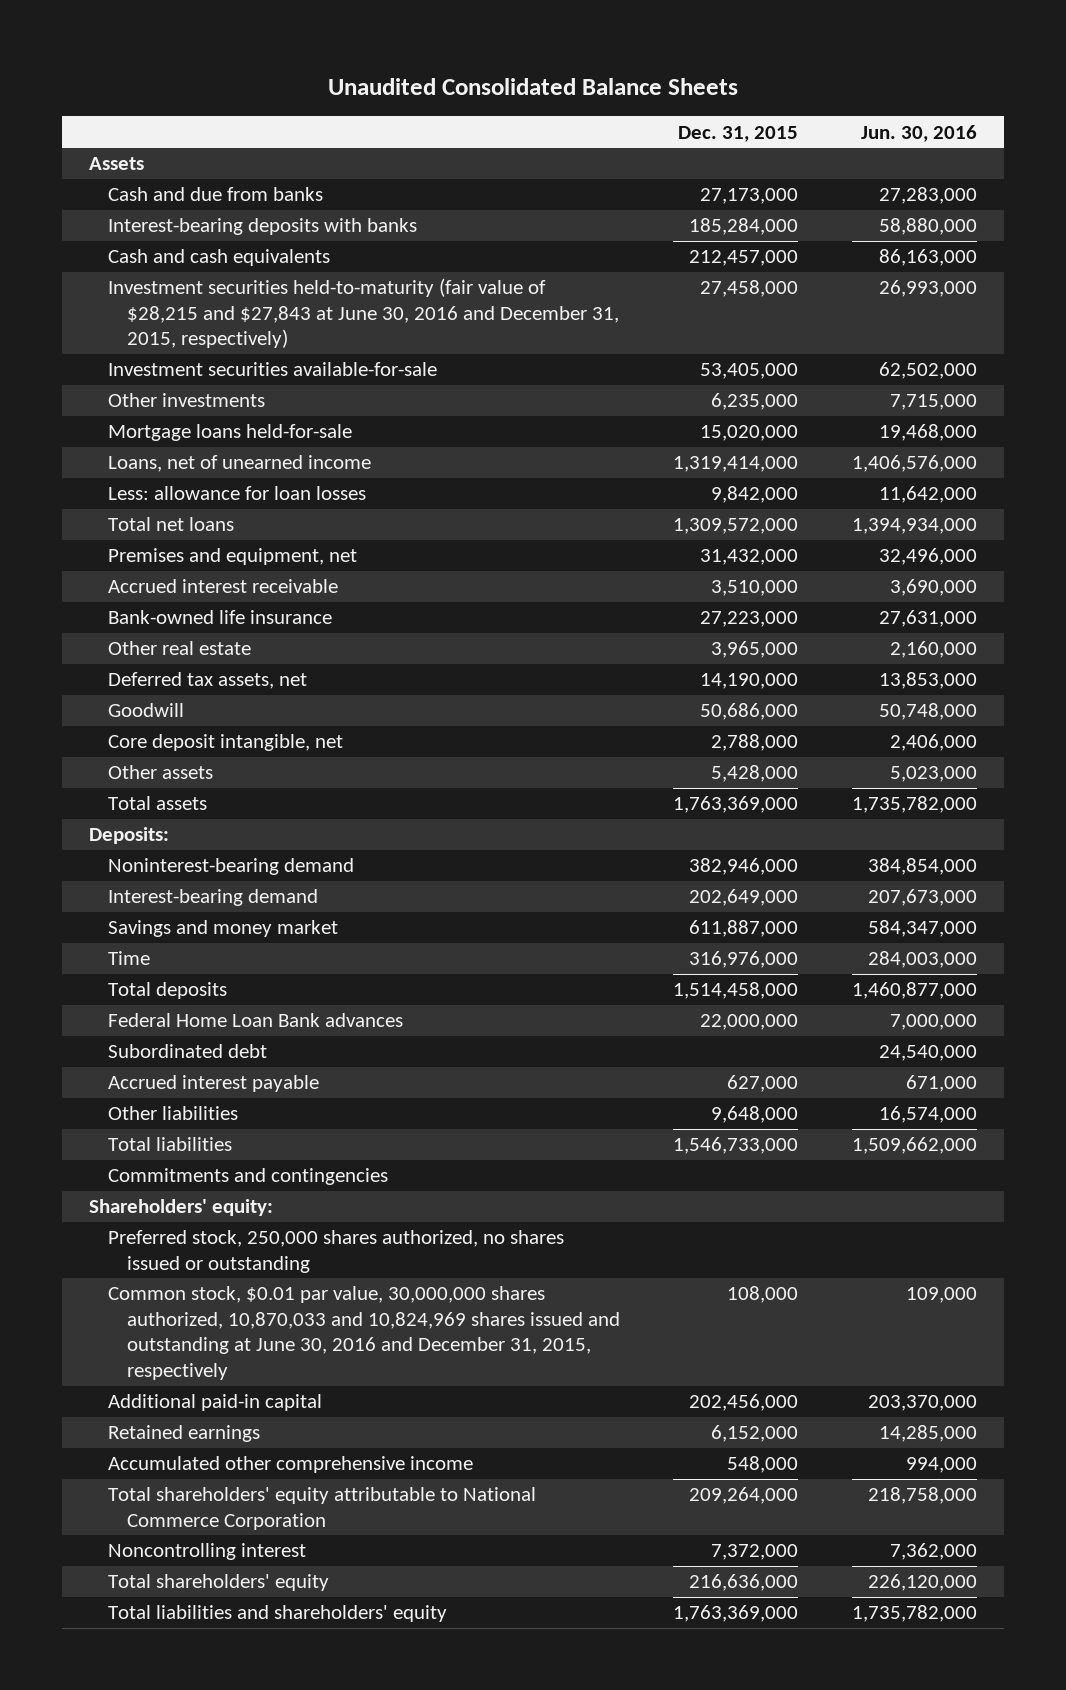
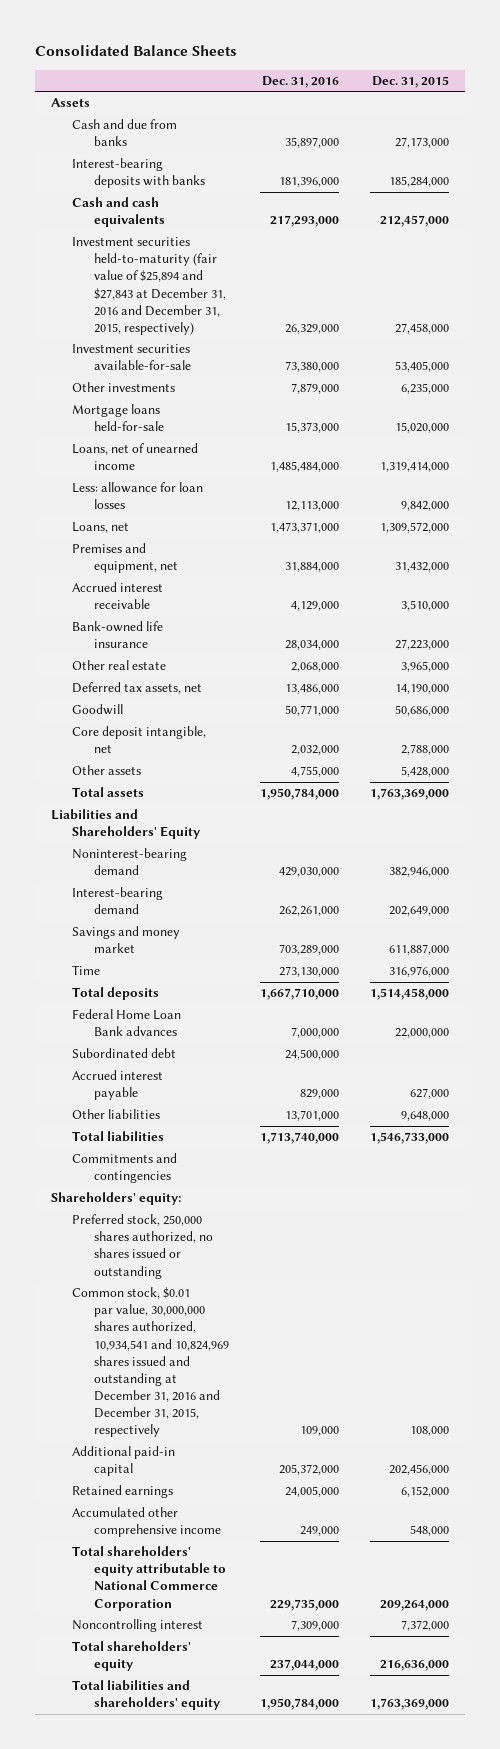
- Unaudited Consolidated Balance Sheets
+ Consolidated Balance Sheets
- | Dec. 31, 2015 | Jun. 30, 2016
+ | Dec. 31, 2016 | Dec. 31, 2015
- Investment securities held-to-maturity (fair value of $28,215 and $27,843 at June 30, 2016 and December 31, 2015, respectively) | 27,458,000 | 26,993,000
+ Investment securities held-to-maturity (fair value of $25,894 and $27,843 at December 31, 2016 and December 31, 2015, respectively) | 26,329,000 | 27,458,000
- Total net loans | 1,309,572,000 | 1,394,934,000
+ Loans, net | 1,473,371,000 | 1,309,572,000
- Deposits:
+ Liabilities and Shareholders' Equity
- Common stock, $0.01 par value, 30,000,000 shares authorized, 10,870,033 and 10,824,969 shares issued and outstanding at June 30, 2016 and December 31, 2015, respectively | 108,000 | 109,000
+ Common stock, $0.01 par value, 30,000,000 shares authorized, 10,934,541 and 10,824,969 shares issued and outstanding at December 31, 2016 and December 31, 2015, respectively | 109,000 | 108,000

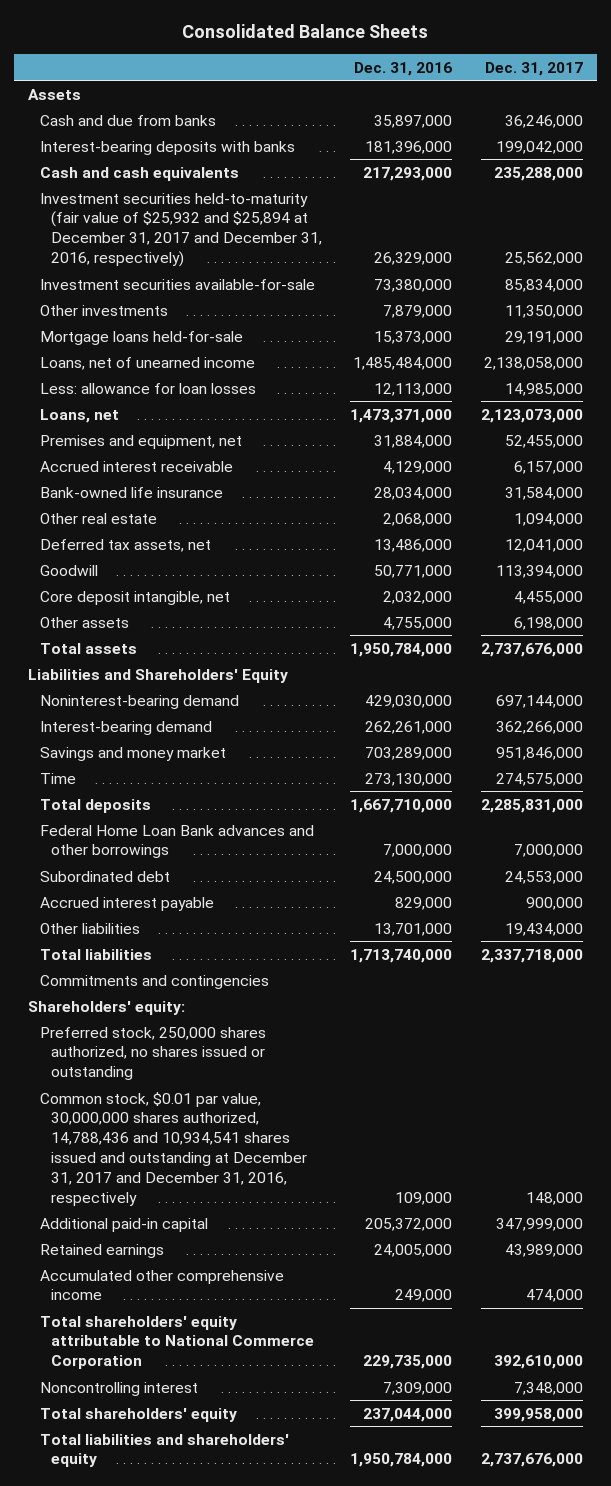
- | Dec. 31, 2016 | Dec. 31, 2015
+ | Dec. 31, 2016 | Dec. 31, 2017
- Investment securities held-to-maturity (fair value of $25,894 and $27,843 at December 31, 2016 and December 31, 2015, respectively) | 26,329,000 | 27,458,000
+ Investment securities held-to-maturity (fair value of $25,932 and $25,894 at December 31, 2017 and December 31, 2016, respectively) | 26,329,000 | 25,562,000
- Federal Home Loan Bank advances | 7,000,000 | 22,000,000
+ Federal Home Loan Bank advances and other borrowings | 7,000,000 | 7,000,000
- Common stock, $0.01 par value, 30,000,000 shares authorized, 10,934,541 and 10,824,969 shares issued and outstanding at December 31, 2016 and December 31, 2015, respectively | 109,000 | 108,000
+ Common stock, $0.01 par value, 30,000,000 shares authorized, 14,788,436 and 10,934,541 shares issued and outstanding at December 31, 2017 and December 31, 2016, respectively | 109,000 | 148,000

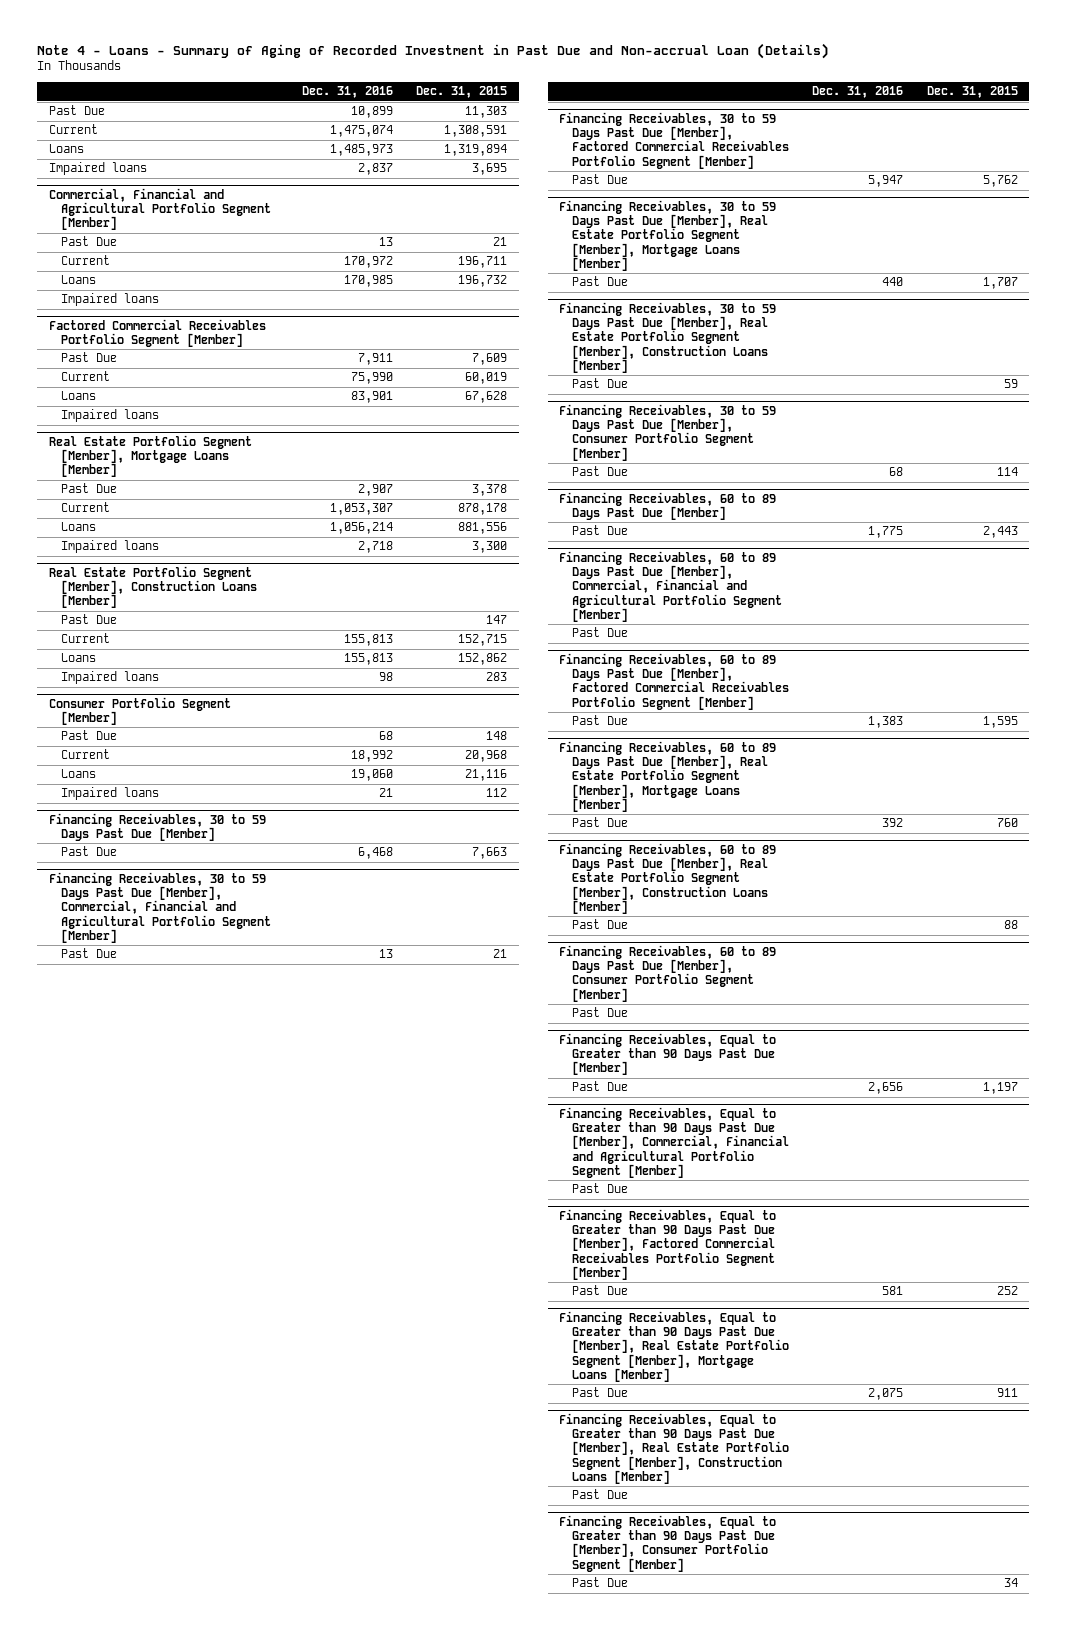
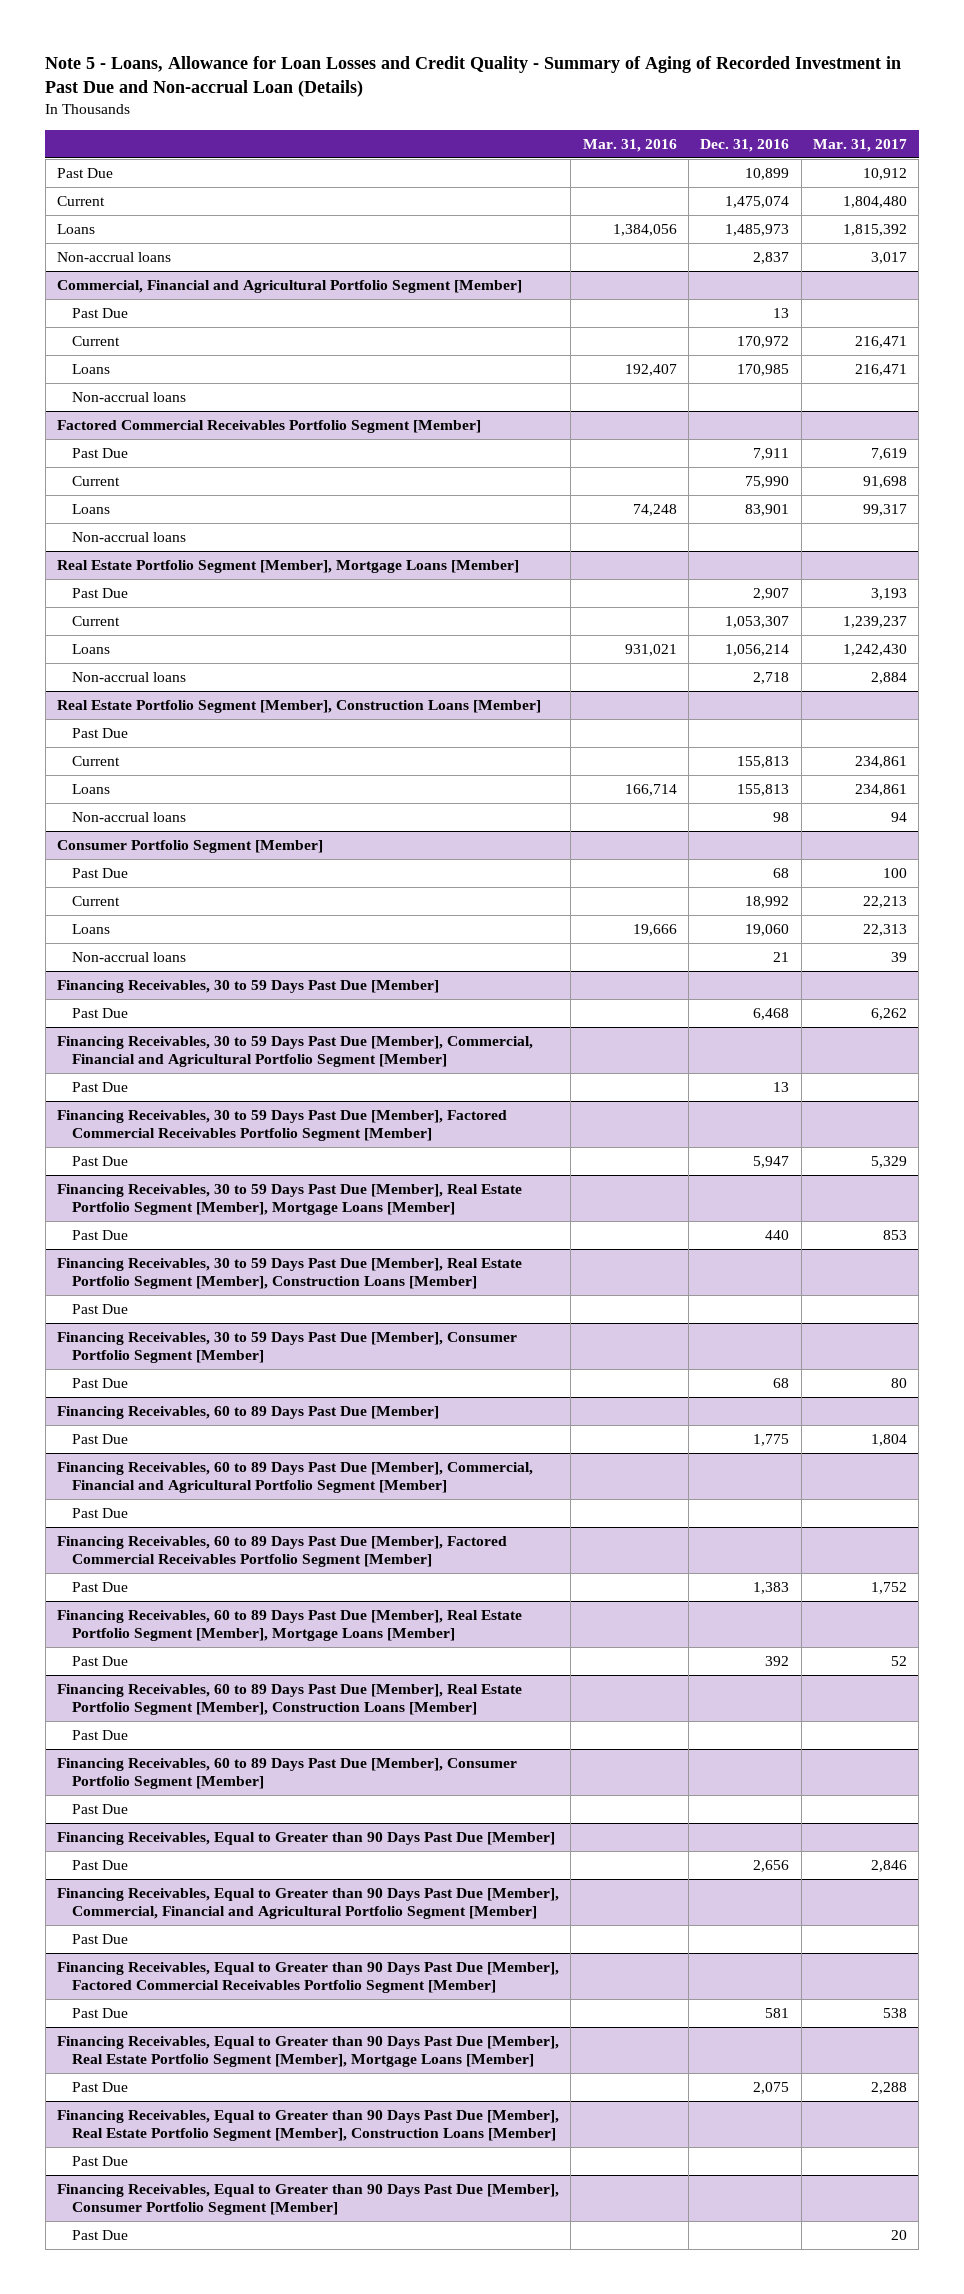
- Note 4 - Loans - Summary of Aging of Recorded Investment in Past Due and Non-accrual Loan (Details)
+ Note 5 - Loans, Allowance for Loan Losses and Credit Quality - Summary of Aging of Recorded Investment in Past Due and Non-accrual Loan (Details)
- | Dec. 31, 2016 | Dec. 31, 2015
+ | Mar. 31, 2016 | Dec. 31, 2016 | Mar. 31, 2017
- Impaired loans | 2,837 | 3,695
+ Non-accrual loans | | 2,837 | 3,017
@ Commercial, Financial and Agricultural Portfolio Segment [Member]
- Impaired loans
+ Non-accrual loans
@ Factored Commercial Receivables Portfolio Segment [Member]
- Impaired loans
+ Non-accrual loans
@ Real Estate Portfolio Segment [Member], Mortgage Loans [Member]
- Impaired loans | 2,718 | 3,300
+ Non-accrual loans | | 2,718 | 2,884
@ Real Estate Portfolio Segment [Member], Construction Loans [Member]
- Impaired loans | 98 | 283
+ Non-accrual loans | | 98 | 94
@ Consumer Portfolio Segment [Member]
- Impaired loans | 21 | 112
+ Non-accrual loans | | 21 | 39

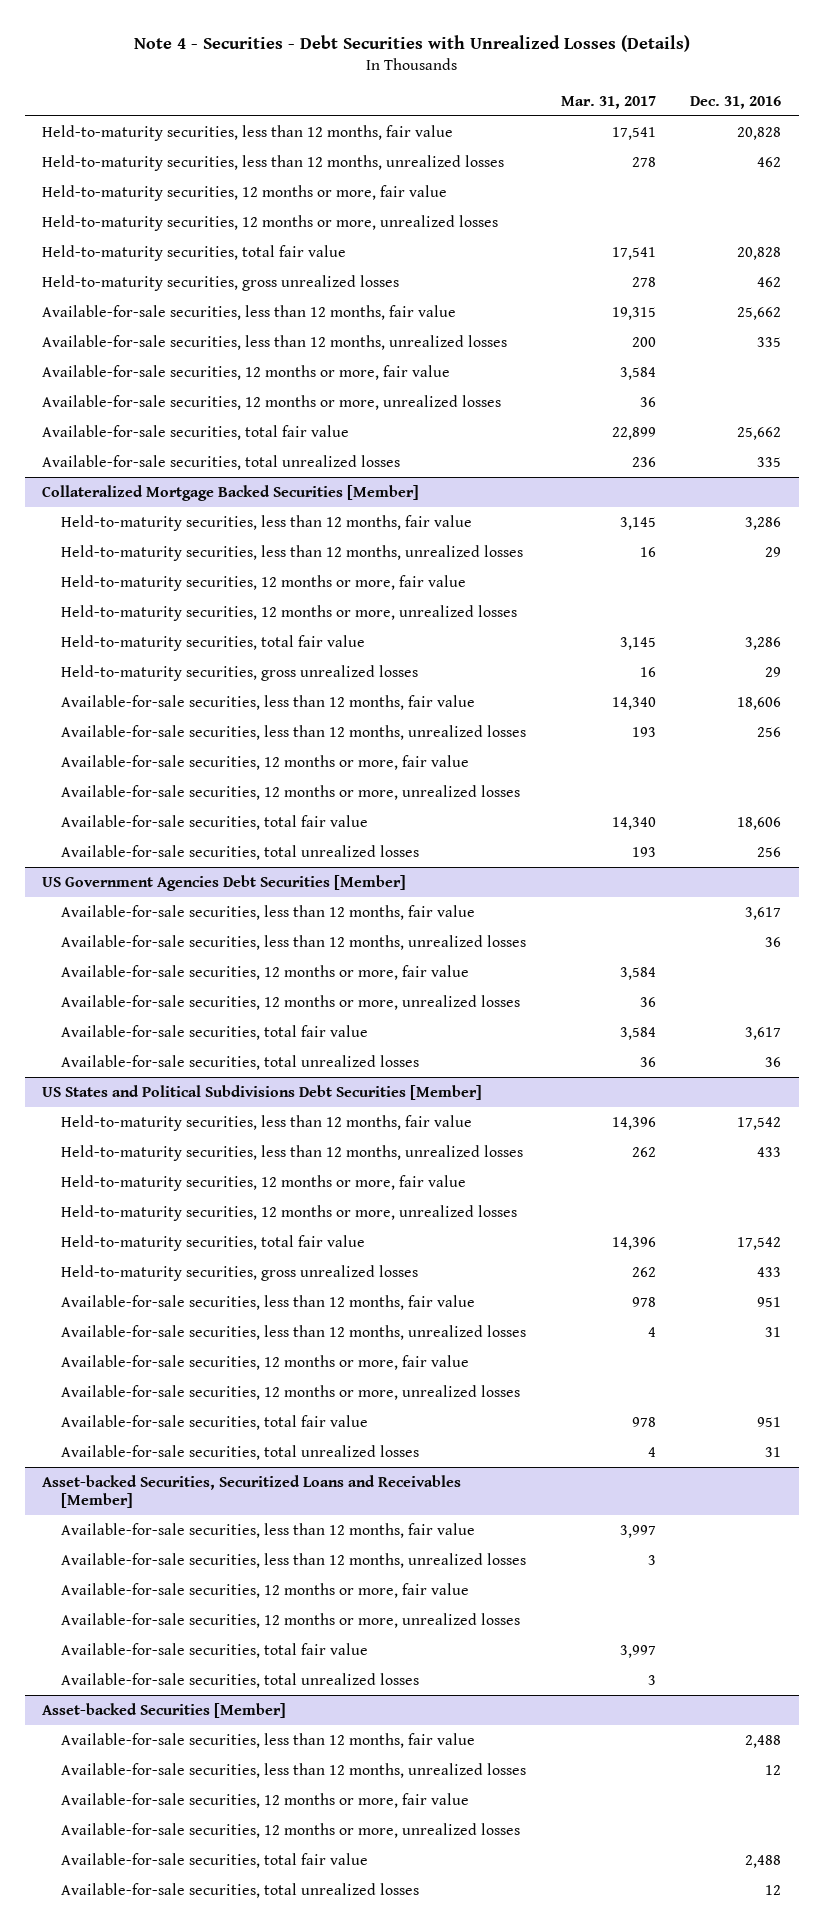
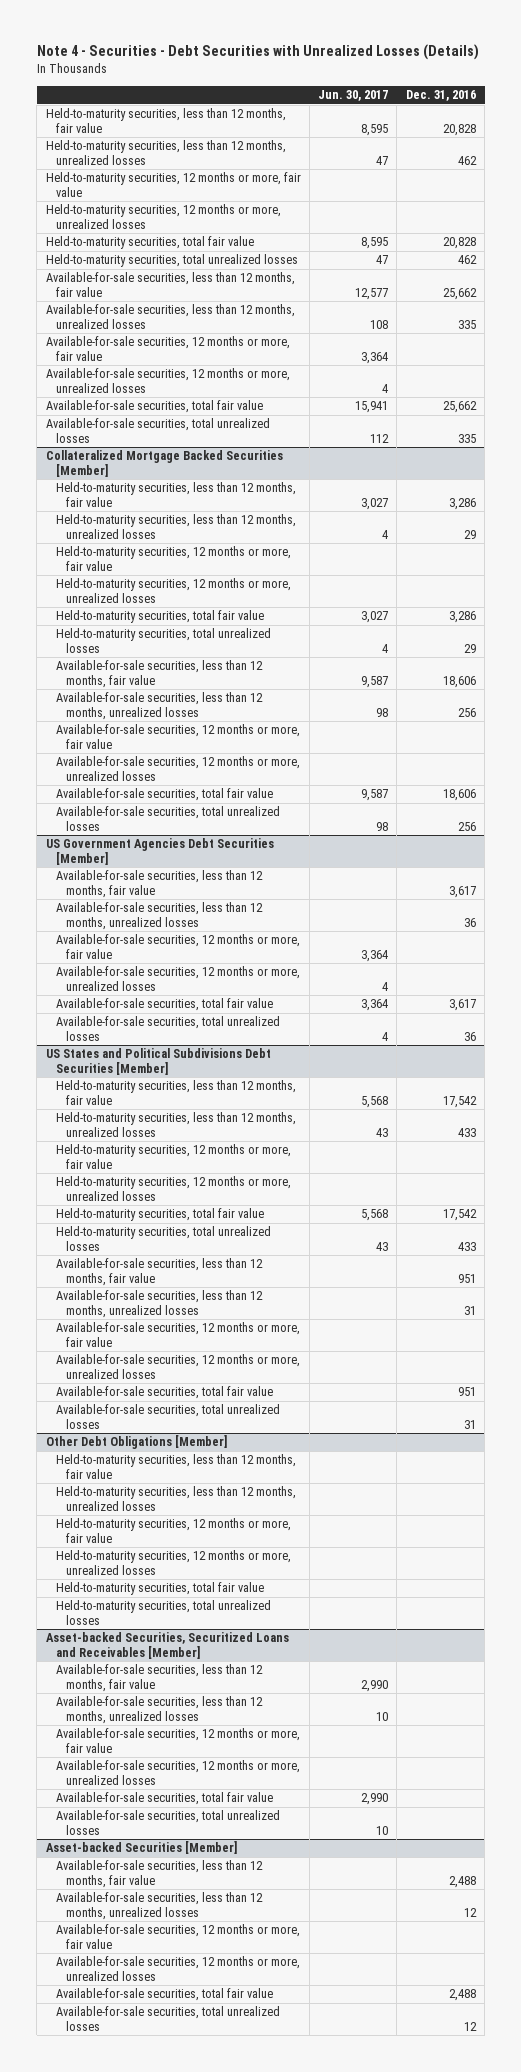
- | Mar. 31, 2017 | Dec. 31, 2016
+ | Jun. 30, 2017 | Dec. 31, 2016
- Held-to-maturity securities, gross unrealized losses | 278 | 462
+ Held-to-maturity securities, total unrealized losses | 47 | 462
@ Collateralized Mortgage Backed Securities [Member]
- Held-to-maturity securities, gross unrealized losses | 16 | 29
+ Held-to-maturity securities, total unrealized losses | 4 | 29
@ US States and Political Subdivisions Debt Securities [Member]
- Held-to-maturity securities, gross unrealized losses | 262 | 433
+ Held-to-maturity securities, total unrealized losses | 43 | 433
+ Other Debt Obligations [Member]
+ Held-to-maturity securities, less than 12 months, fair value
+ Held-to-maturity securities, less than 12 months, unrealized losses
+ Held-to-maturity securities, 12 months or more, fair value
+ Held-to-maturity securities, 12 months or more, unrealized losses
+ Held-to-maturity securities, total fair value
+ Held-to-maturity securities, total unrealized losses

